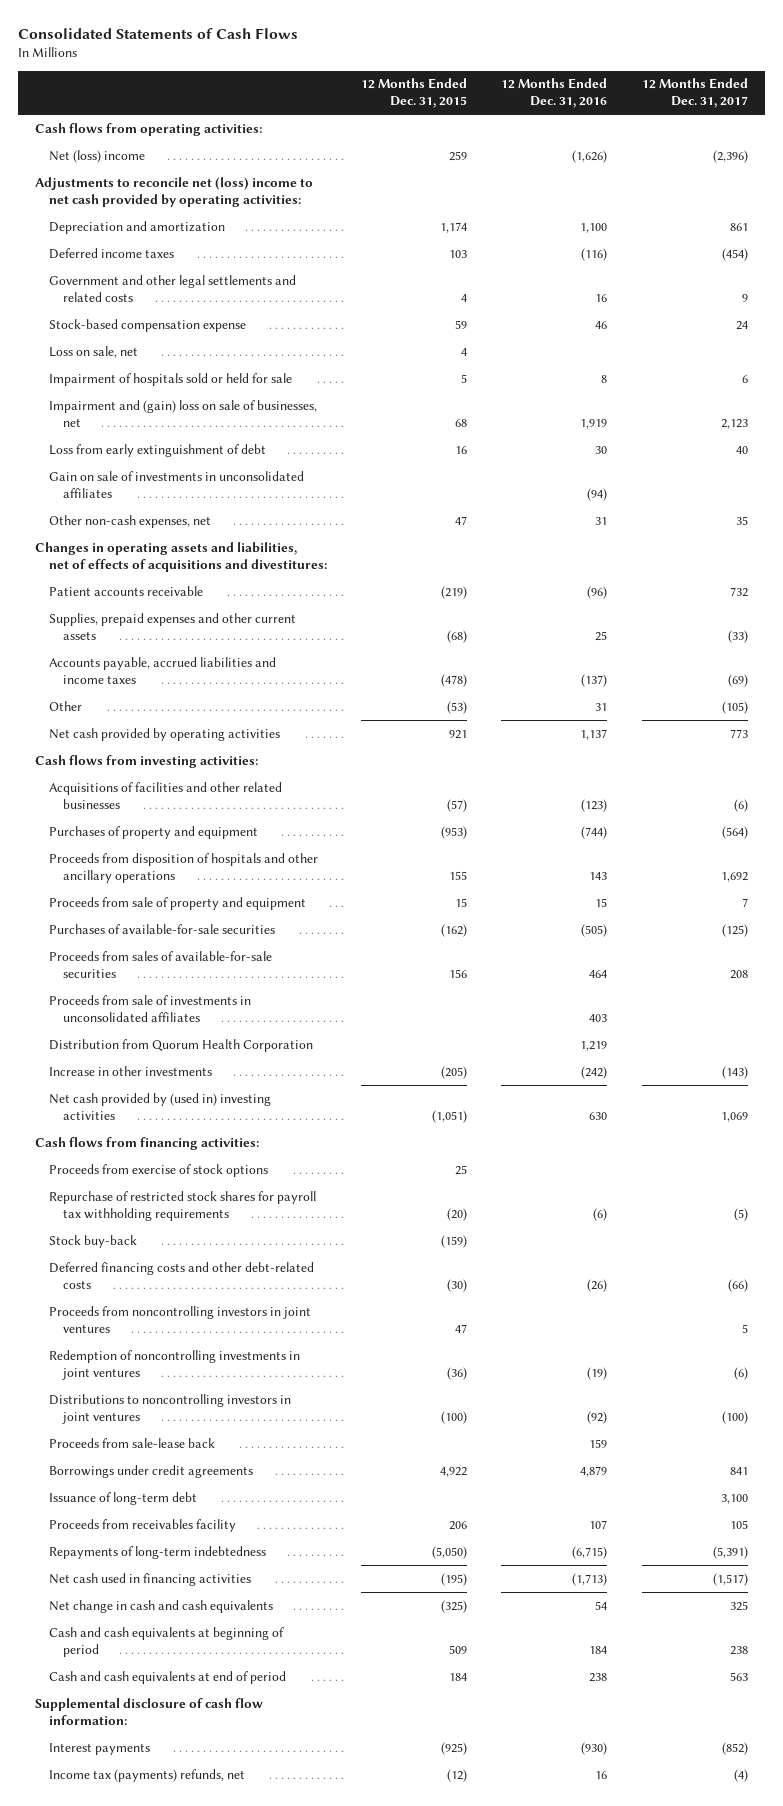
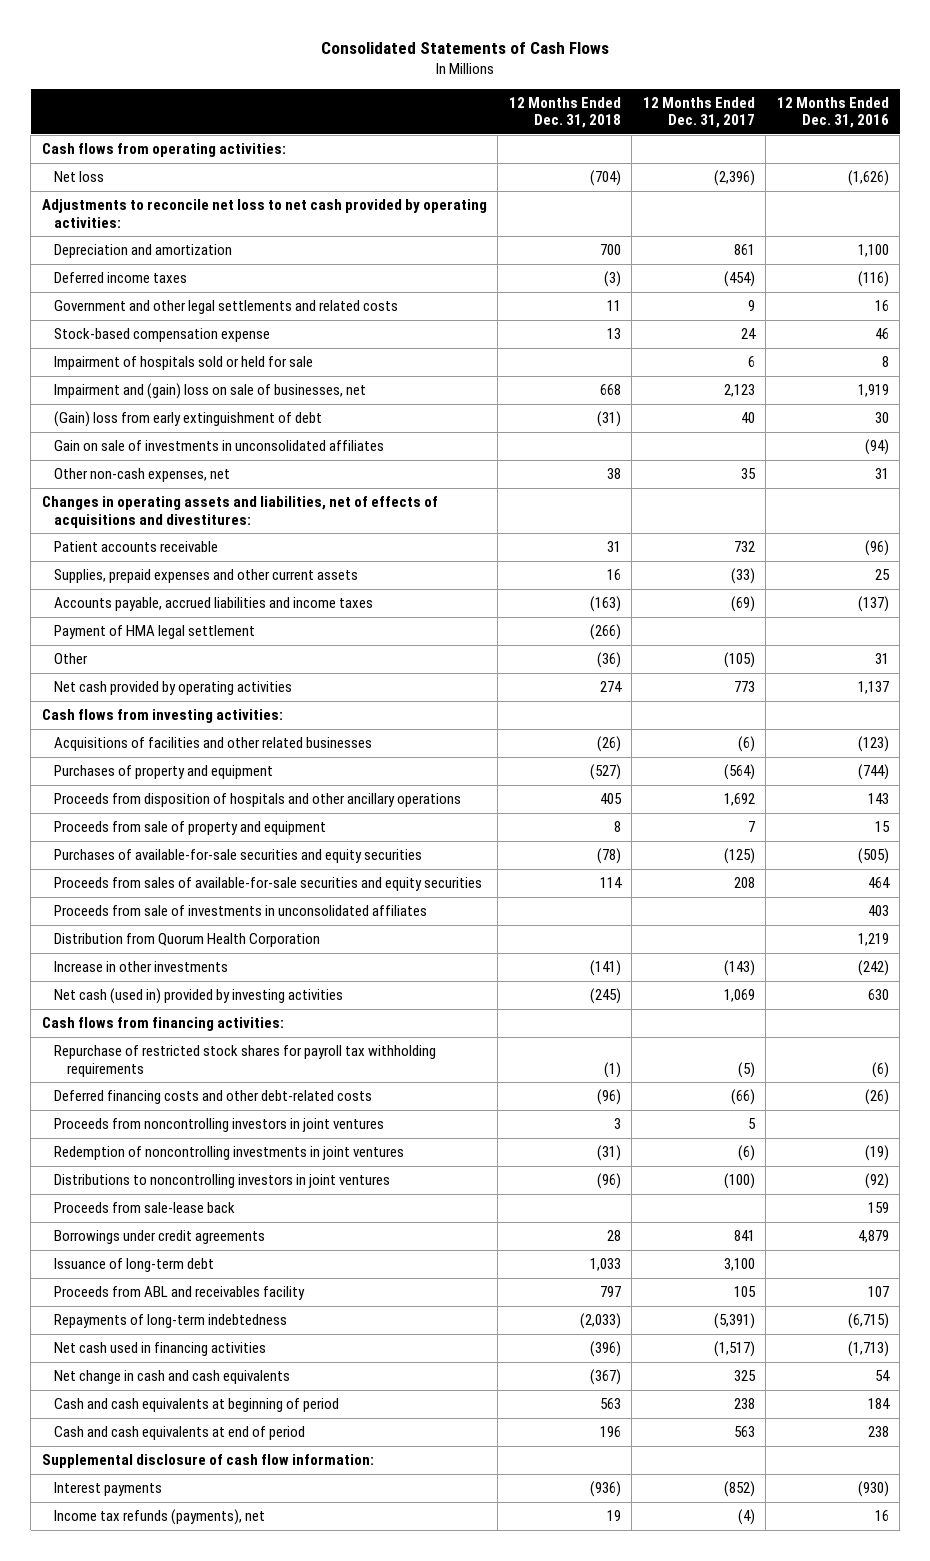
- | 12 Months Ended Dec. 31, 2015 | 12 Months Ended Dec. 31, 2016 | 12 Months Ended Dec. 31, 2017
+ | 12 Months Ended Dec. 31, 2018 | 12 Months Ended Dec. 31, 2017 | 12 Months Ended Dec. 31, 2016
- Net (loss) income | 259 | (1,626) | (2,396)
- Adjustments to reconcile net (loss) income to net cash provided by operating activities:
+ Net loss | (704) | (2,396) | (1,626)
+ Adjustments to reconcile net loss to net cash provided by operating activities:
- Loss on sale, net | 4 | |
- Loss from early extinguishment of debt | 16 | 30 | 40
+ (Gain) loss from early extinguishment of debt | (31) | 40 | 30
+ Payment of HMA legal settlement | (266) | |
- Purchases of available-for-sale securities | (162) | (505) | (125)
- Proceeds from sales of available-for-sale securities | 156 | 464 | 208
+ Purchases of available-for-sale securities and equity securities | (78) | (125) | (505)
+ Proceeds from sales of available-for-sale securities and equity securities | 114 | 208 | 464
- Net cash provided by (used in) investing activities | (1,051) | 630 | 1,069
+ Net cash (used in) provided by investing activities | (245) | 1,069 | 630
- Proceeds from exercise of stock options | 25 | |
- Stock buy-back | (159) | |
- Proceeds from receivables facility | 206 | 107 | 105
+ Proceeds from ABL and receivables facility | 797 | 105 | 107
- Income tax (payments) refunds, net | (12) | 16 | (4)
+ Income tax refunds (payments), net | 19 | (4) | 16

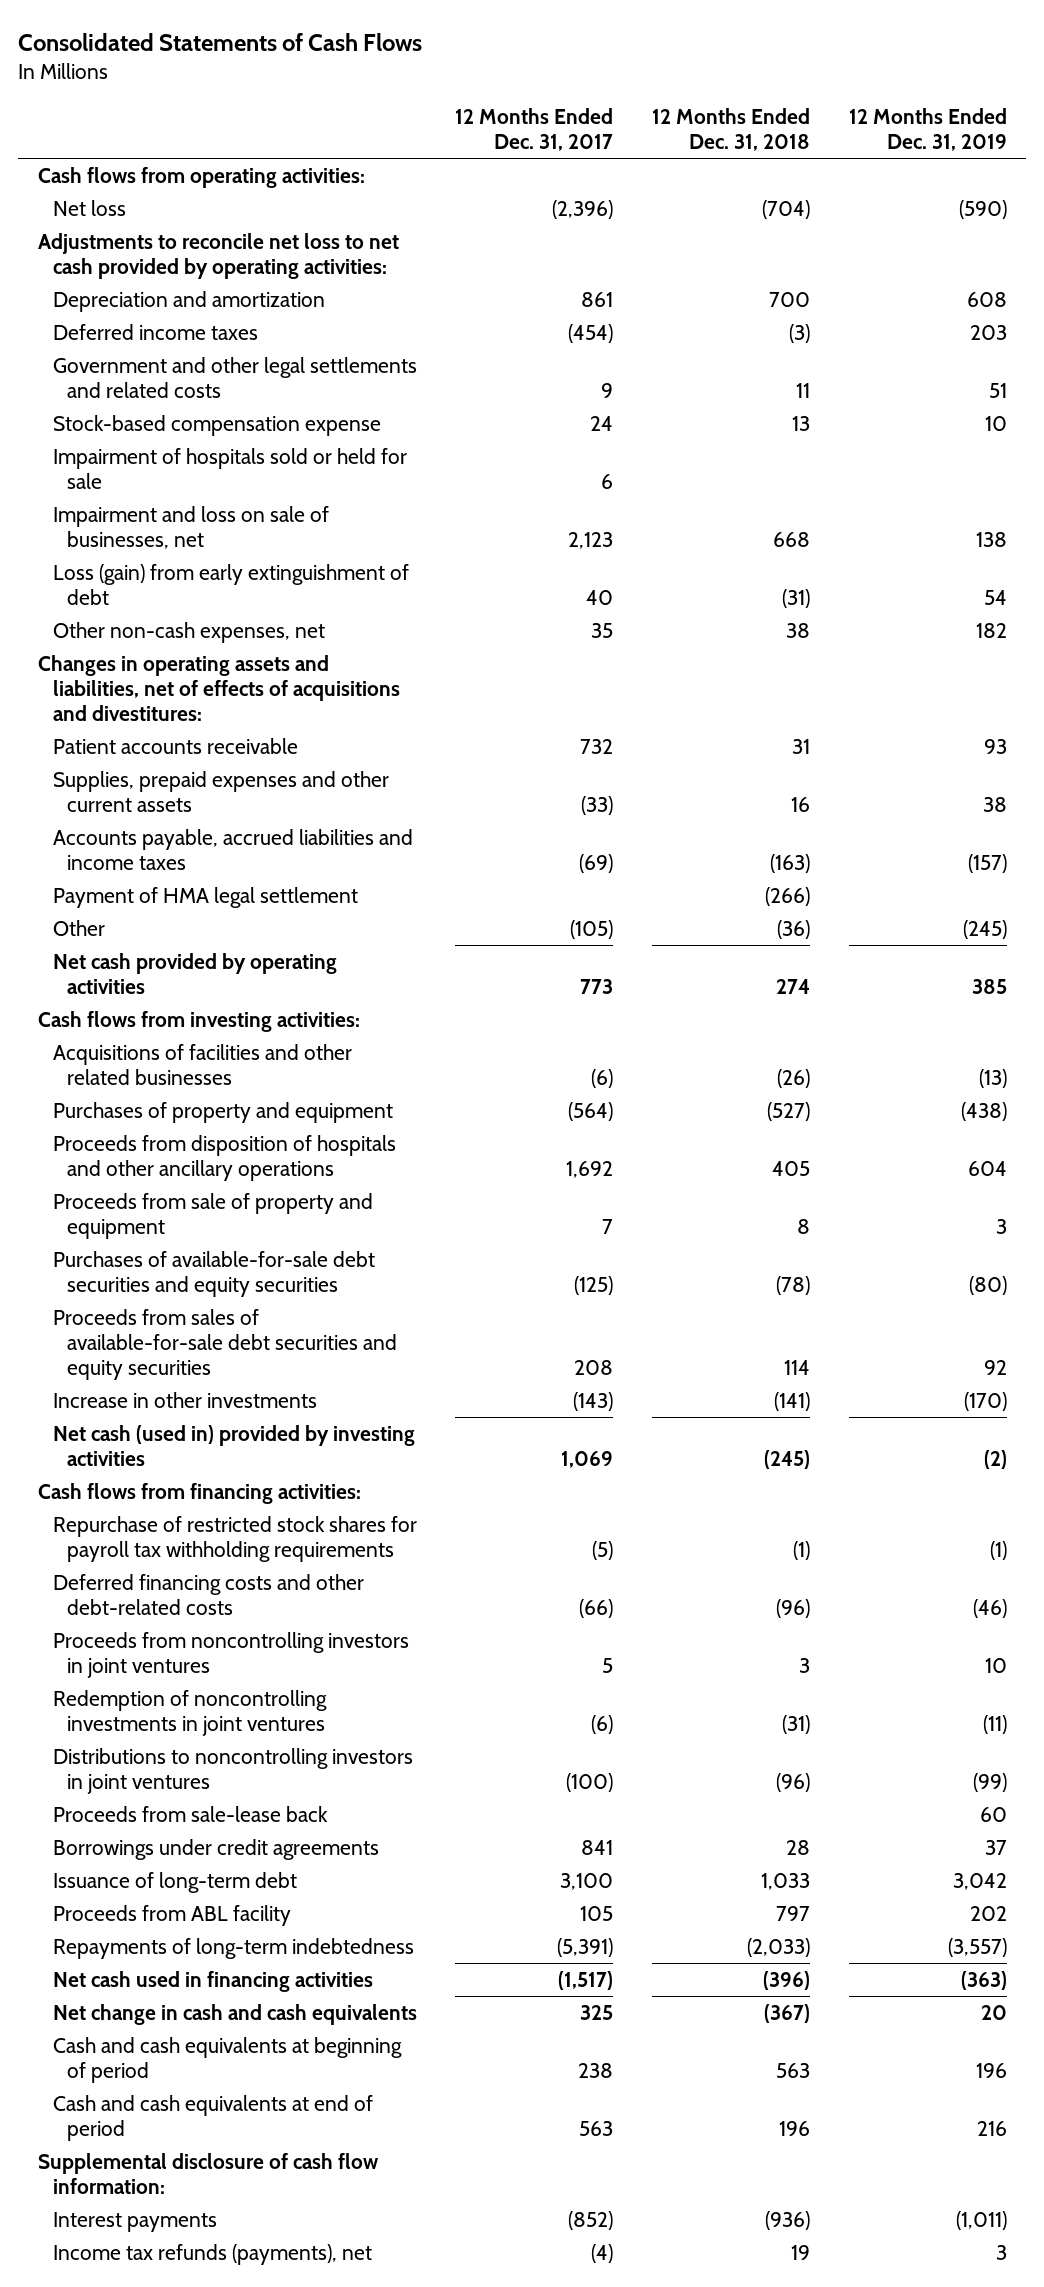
- | 12 Months Ended Dec. 31, 2018 | 12 Months Ended Dec. 31, 2017 | 12 Months Ended Dec. 31, 2016
+ | 12 Months Ended Dec. 31, 2017 | 12 Months Ended Dec. 31, 2018 | 12 Months Ended Dec. 31, 2019
- Impairment and (gain) loss on sale of businesses, net | 668 | 2,123 | 1,919
- (Gain) loss from early extinguishment of debt | (31) | 40 | 30
- Gain on sale of investments in unconsolidated affiliates | | | (94)
+ Impairment and loss on sale of businesses, net | 2,123 | 668 | 138
+ Loss (gain) from early extinguishment of debt | 40 | (31) | 54
- Purchases of available-for-sale securities and equity securities | (78) | (125) | (505)
- Proceeds from sales of available-for-sale securities and equity securities | 114 | 208 | 464
- Proceeds from sale of investments in unconsolidated affiliates | | | 403
- Distribution from Quorum Health Corporation | | | 1,219
+ Purchases of available-for-sale debt securities and equity securities | (125) | (78) | (80)
+ Proceeds from sales of available-for-sale debt securities and equity securities | 208 | 114 | 92
- Proceeds from ABL and receivables facility | 797 | 105 | 107
+ Proceeds from ABL facility | 105 | 797 | 202

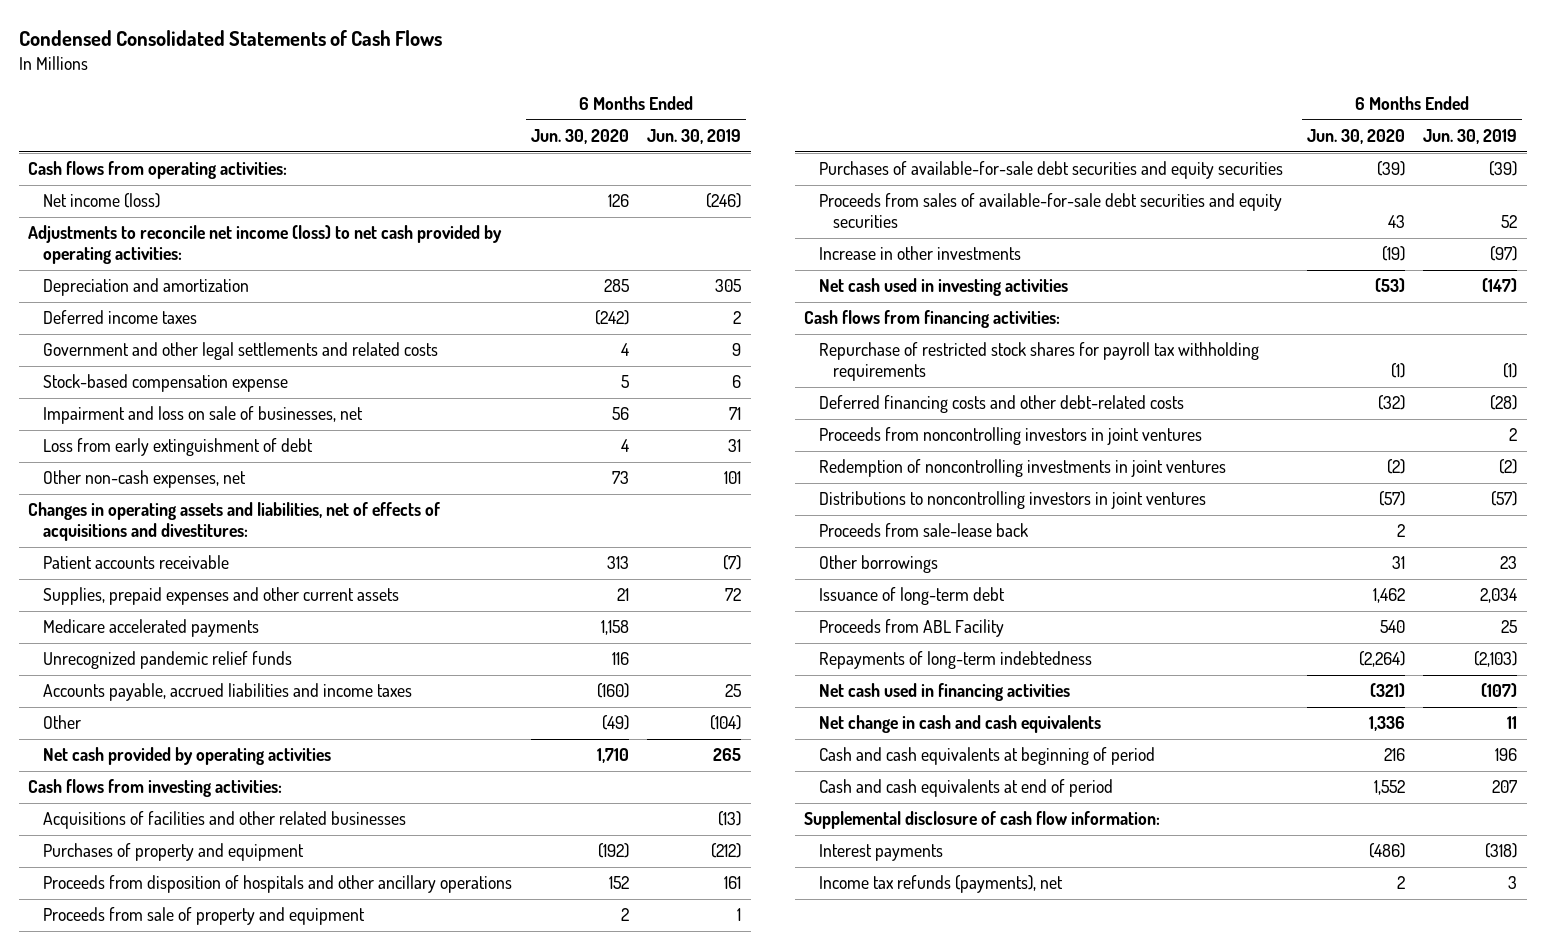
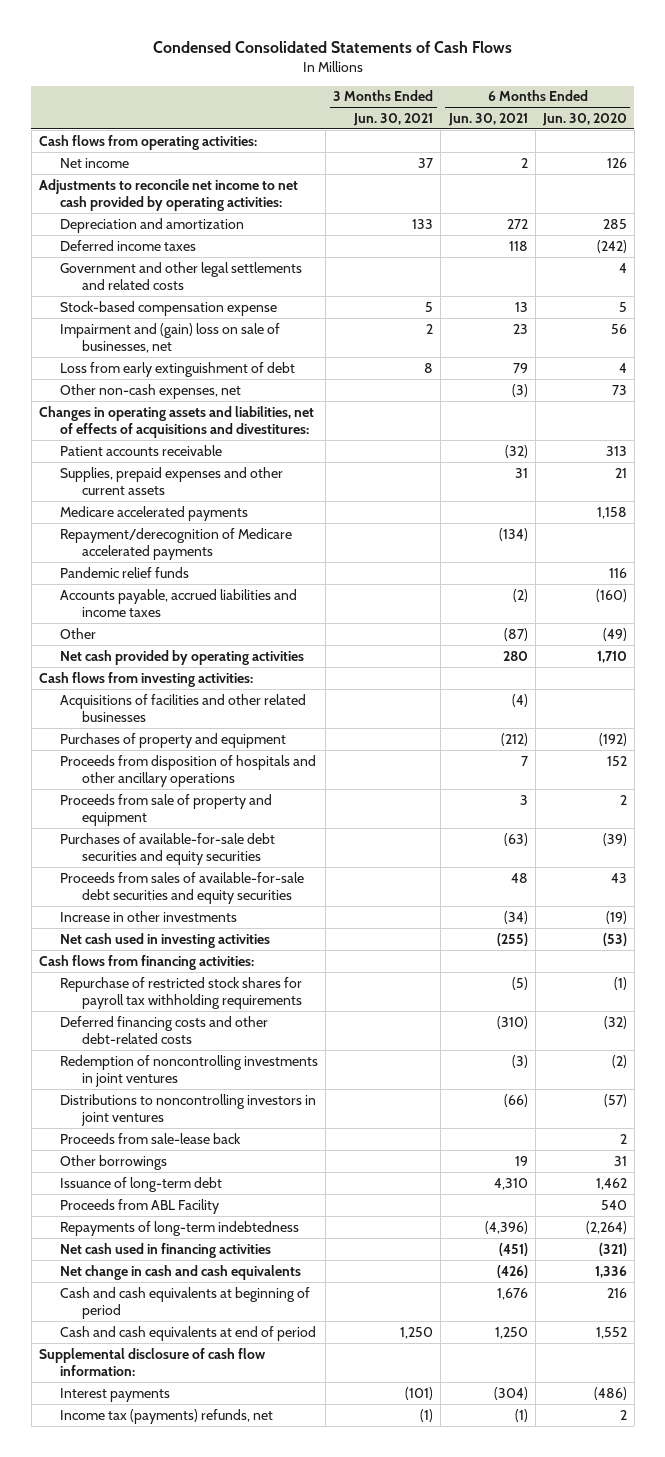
- | 6 Months Ended Jun. 30, 2020 | 6 Months Ended Jun. 30, 2019
+ | 3 Months Ended Jun. 30, 2021 | 6 Months Ended Jun. 30, 2021 | 6 Months Ended Jun. 30, 2020
- Net income (loss) | 126 | (246)
- Adjustments to reconcile net income (loss) to net cash provided by operating activities:
+ Net income | 37 | 2 | 126
+ Adjustments to reconcile net income to net cash provided by operating activities:
- Impairment and loss on sale of businesses, net | 56 | 71
+ Impairment and (gain) loss on sale of businesses, net | 2 | 23 | 56
- Unrecognized pandemic relief funds | 116 |
+ Repayment/derecognition of Medicare accelerated payments | | (134) |
+ Pandemic relief funds | | | 116
- Proceeds from noncontrolling investors in joint ventures | | 2
- Income tax refunds (payments), net | 2 | 3
+ Income tax (payments) refunds, net | (1) | (1) | 2

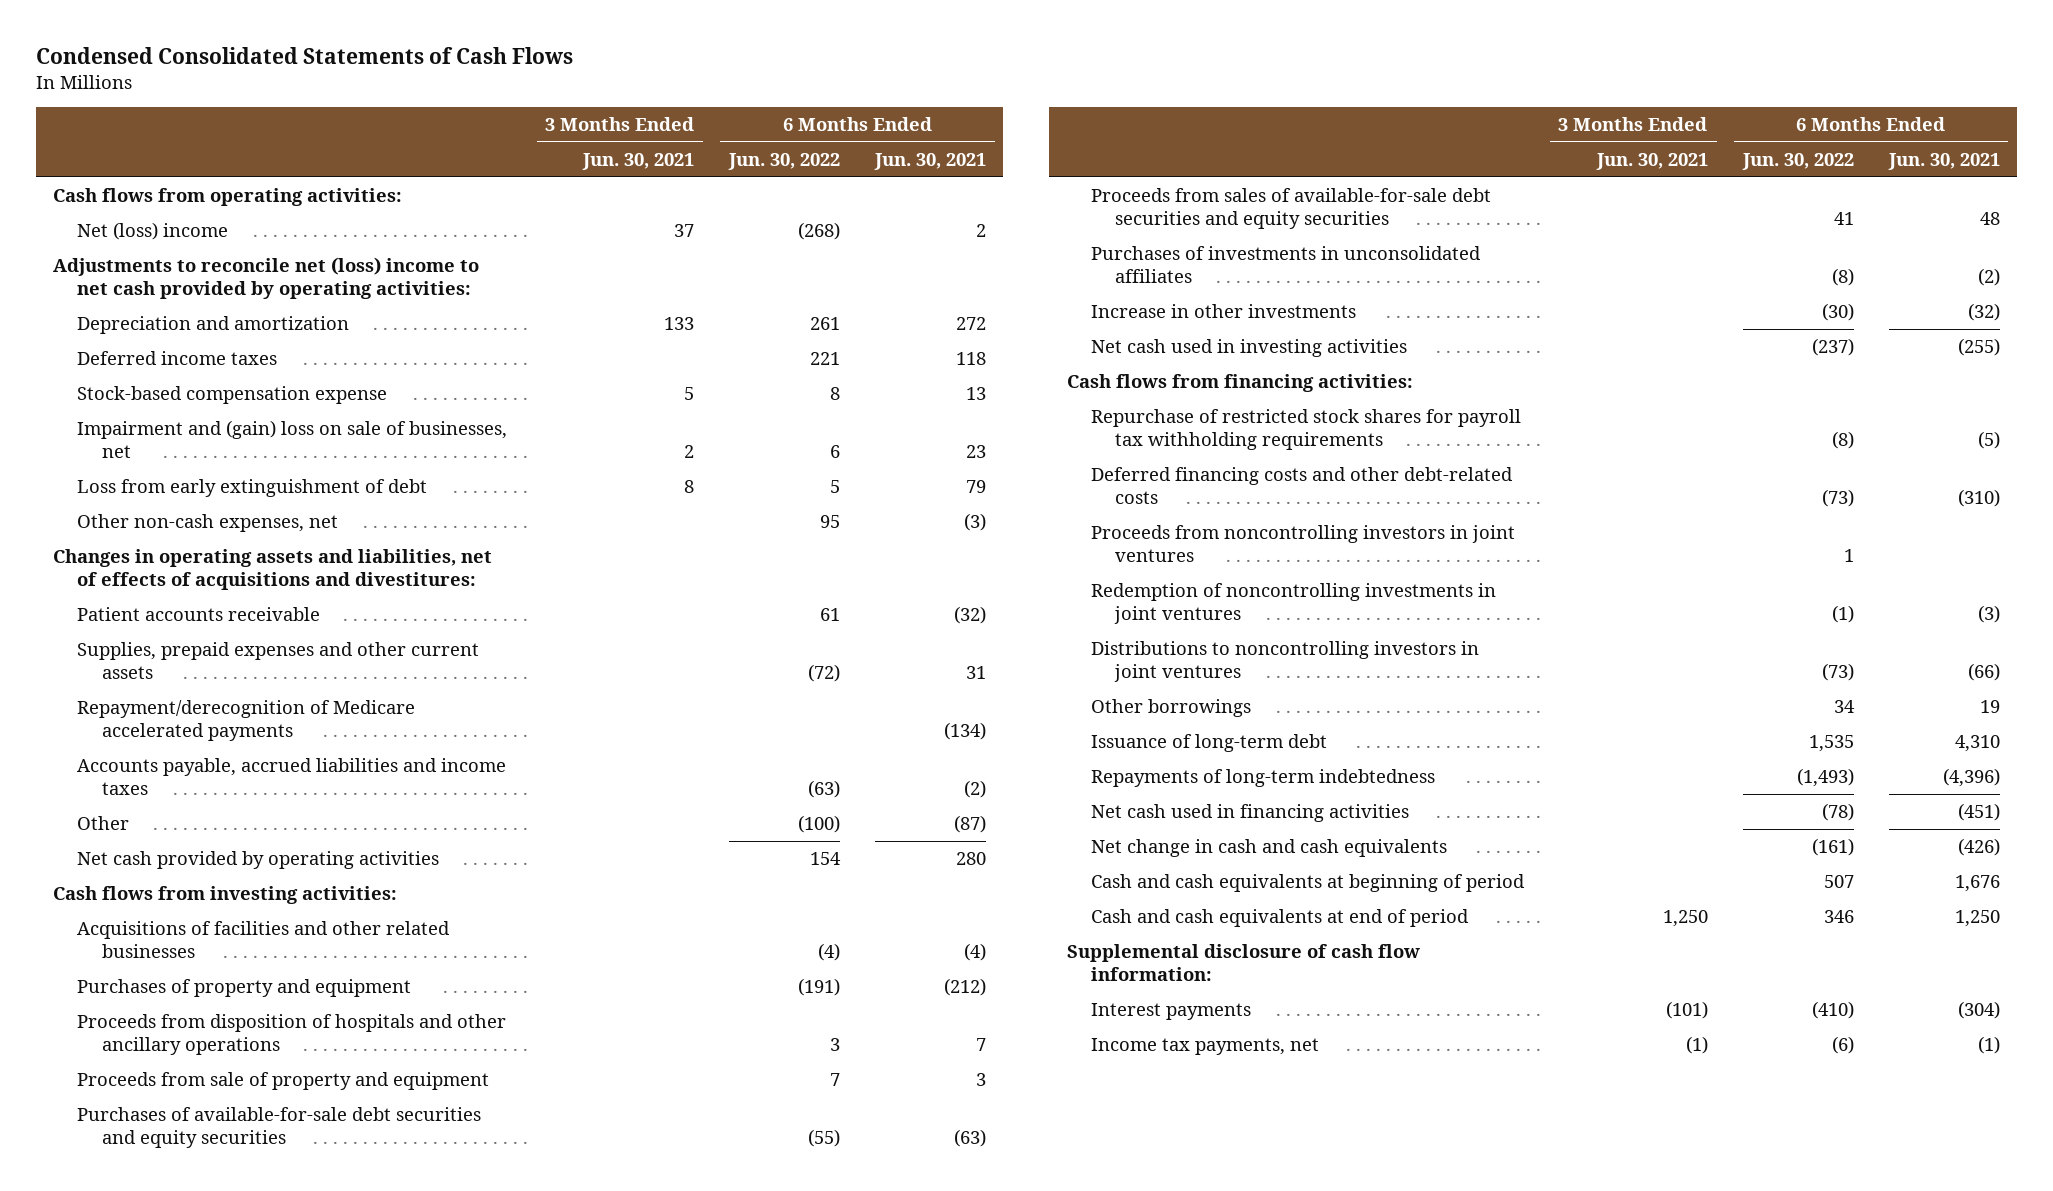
- | 3 Months Ended Jun. 30, 2021 | 6 Months Ended Jun. 30, 2021 | 6 Months Ended Jun. 30, 2020
+ | 3 Months Ended Jun. 30, 2021 | 6 Months Ended Jun. 30, 2022 | 6 Months Ended Jun. 30, 2021
- Net income | 37 | 2 | 126
- Adjustments to reconcile net income to net cash provided by operating activities:
+ Net (loss) income | 37 | (268) | 2
+ Adjustments to reconcile net (loss) income to net cash provided by operating activities:
- Government and other legal settlements and related costs | | | 4
- Medicare accelerated payments | | | 1,158
- Pandemic relief funds | | | 116
- Increase in other investments | | (34) | (19)
+ Purchases of investments in unconsolidated affiliates | | (8) | (2)
+ Increase in other investments | | (30) | (32)
+ Proceeds from noncontrolling investors in joint ventures | | 1 |
- Proceeds from sale-lease back | | | 2
- Proceeds from ABL Facility | | | 540
- Income tax (payments) refunds, net | (1) | (1) | 2
+ Income tax payments, net | (1) | (6) | (1)

